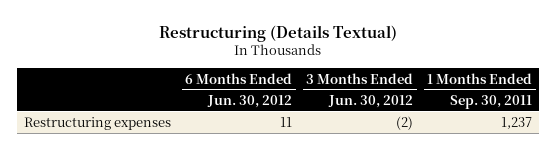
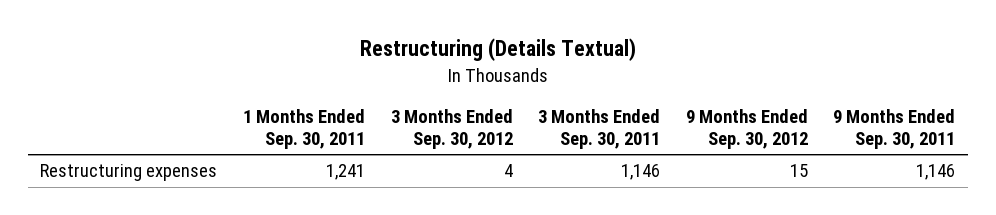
- | 6 Months Ended Jun. 30, 2012 | 3 Months Ended Jun. 30, 2012 | 1 Months Ended Sep. 30, 2011
+ | 1 Months Ended Sep. 30, 2011 | 3 Months Ended Sep. 30, 2012 | 3 Months Ended Sep. 30, 2011 | 9 Months Ended Sep. 30, 2012 | 9 Months Ended Sep. 30, 2011
- Restructuring expenses | 11 | (2) | 1,237
+ Restructuring expenses | 1,241 | 4 | 1,146 | 15 | 1,146

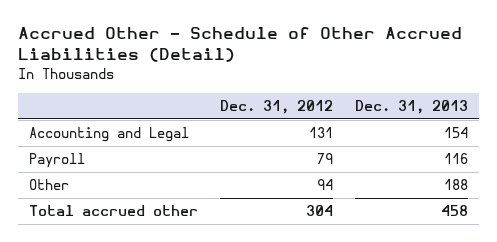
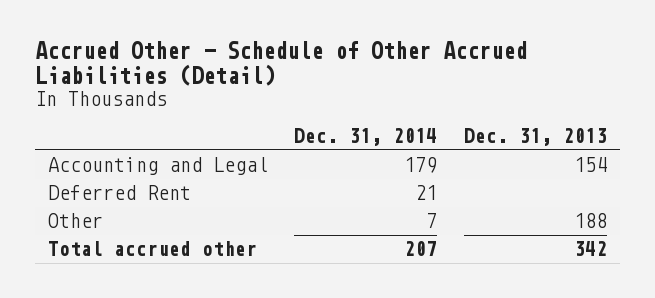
- | Dec. 31, 2012 | Dec. 31, 2013
+ | Dec. 31, 2014 | Dec. 31, 2013
- Payroll | 79 | 116
+ Deferred Rent | 21 |
- Total accrued other | 304 | 458
+ Total accrued other | 207 | 342

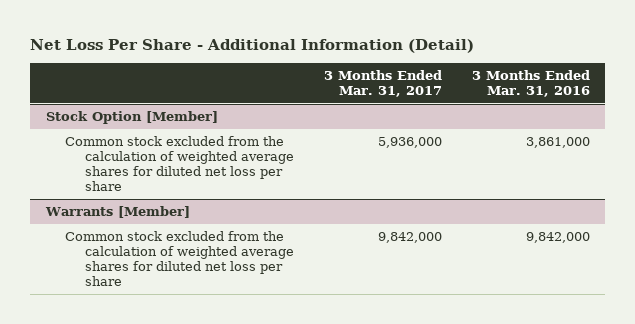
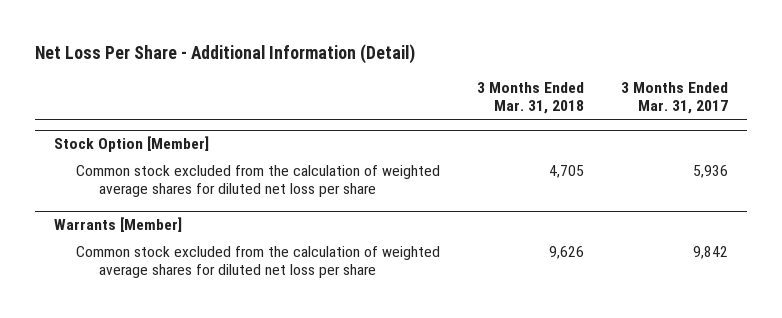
- | 3 Months Ended Mar. 31, 2017 | 3 Months Ended Mar. 31, 2016
+ | 3 Months Ended Mar. 31, 2018 | 3 Months Ended Mar. 31, 2017
@ Stock Option [Member]
- Common stock excluded from the calculation of weighted average shares for diluted net loss per share | 5,936,000 | 3,861,000
+ Common stock excluded from the calculation of weighted average shares for diluted net loss per share | 4,705 | 5,936
@ Warrants [Member]
- Common stock excluded from the calculation of weighted average shares for diluted net loss per share | 9,842,000 | 9,842,000
+ Common stock excluded from the calculation of weighted average shares for diluted net loss per share | 9,626 | 9,842

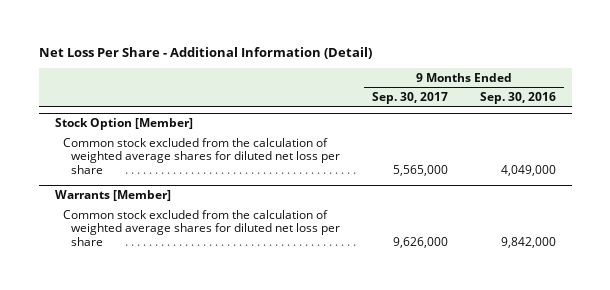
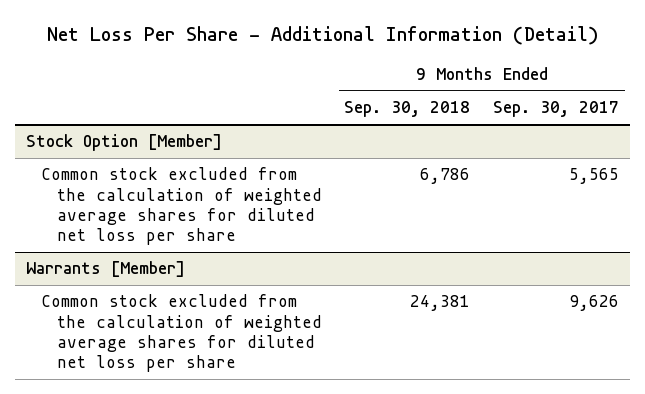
- | 9 Months Ended Sep. 30, 2017 | 9 Months Ended Sep. 30, 2016
+ | 9 Months Ended Sep. 30, 2018 | 9 Months Ended Sep. 30, 2017
@ Stock Option [Member]
- Common stock excluded from the calculation of weighted average shares for diluted net loss per share | 5,565,000 | 4,049,000
+ Common stock excluded from the calculation of weighted average shares for diluted net loss per share | 6,786 | 5,565
@ Warrants [Member]
- Common stock excluded from the calculation of weighted average shares for diluted net loss per share | 9,626,000 | 9,842,000
+ Common stock excluded from the calculation of weighted average shares for diluted net loss per share | 24,381 | 9,626

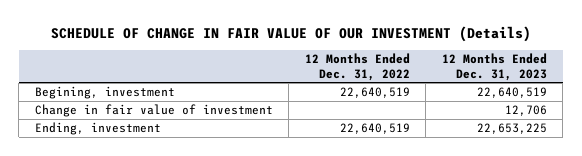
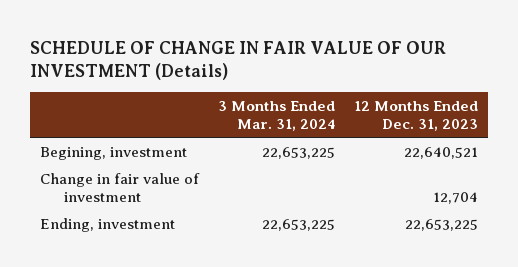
- | 12 Months Ended Dec. 31, 2022 | 12 Months Ended Dec. 31, 2023
+ | 3 Months Ended Mar. 31, 2024 | 12 Months Ended Dec. 31, 2023
- Begining, investment | 22,640,519 | 22,640,519
- Change in fair value of investment | | 12,706
+ Begining, investment | 22,653,225 | 22,640,521
+ Change in fair value of investment | | 12,704

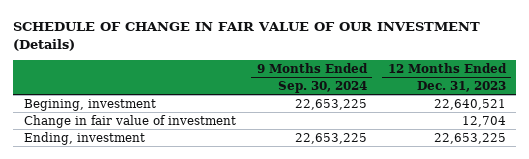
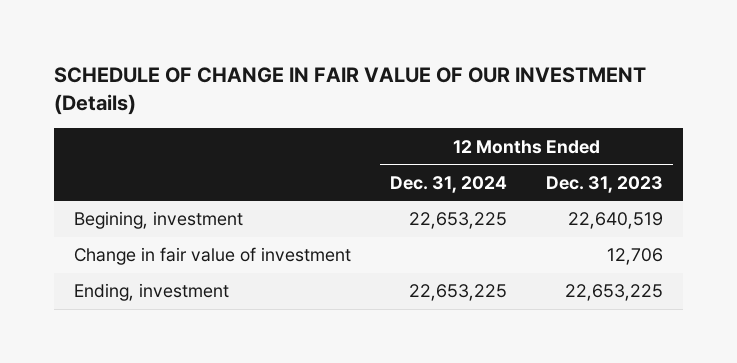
- | 9 Months Ended Sep. 30, 2024 | 12 Months Ended Dec. 31, 2023
+ | 12 Months Ended Dec. 31, 2024 | 12 Months Ended Dec. 31, 2023
- Begining, investment | 22,653,225 | 22,640,521
- Change in fair value of investment | | 12,704
+ Begining, investment | 22,653,225 | 22,640,519
+ Change in fair value of investment | | 12,706

